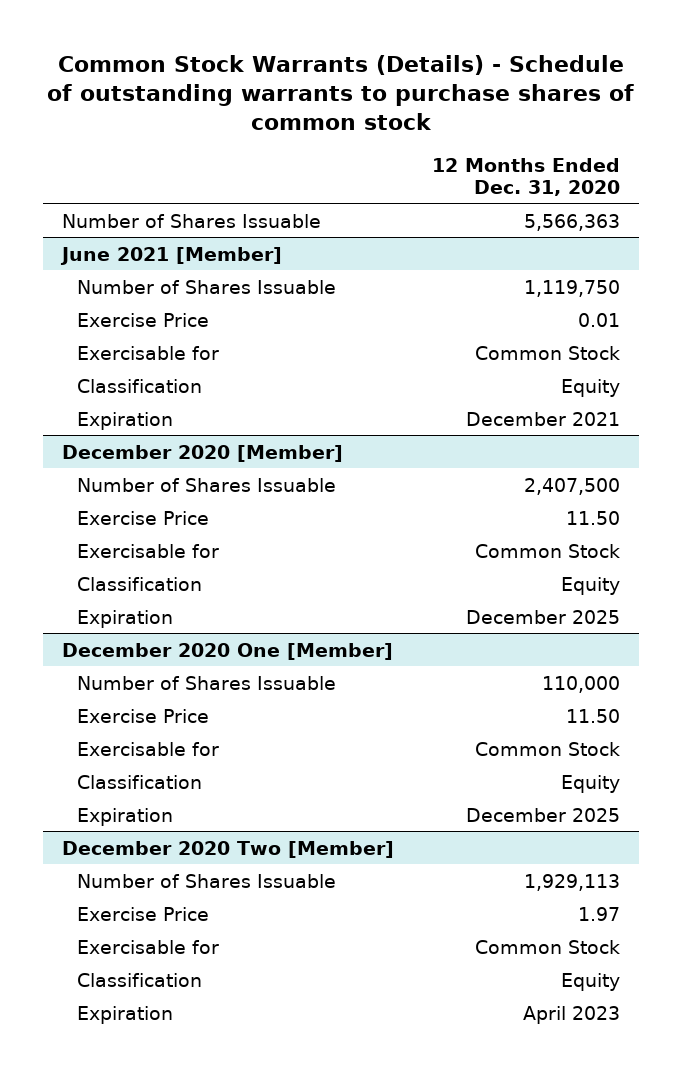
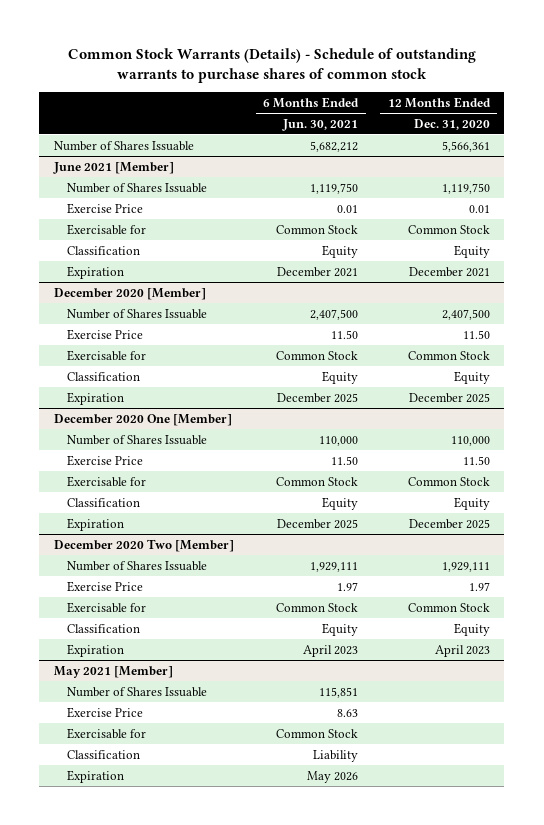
- | 12 Months Ended Dec. 31, 2020
+ | 6 Months Ended Jun. 30, 2021 | 12 Months Ended Dec. 31, 2020
- Number of Shares Issuable | 5,566,363
+ Number of Shares Issuable | 5,682,212 | 5,566,361
@ December 2020 Two [Member]
- Number of Shares Issuable | 1,929,113
+ Number of Shares Issuable | 1,929,111 | 1,929,111
+ May 2021 [Member]
+ Number of Shares Issuable | 115,851 |
+ Exercise Price | 8.63 |
+ Exercisable for | Common Stock |
+ Classification | Liability |
+ Expiration | May 2026 |

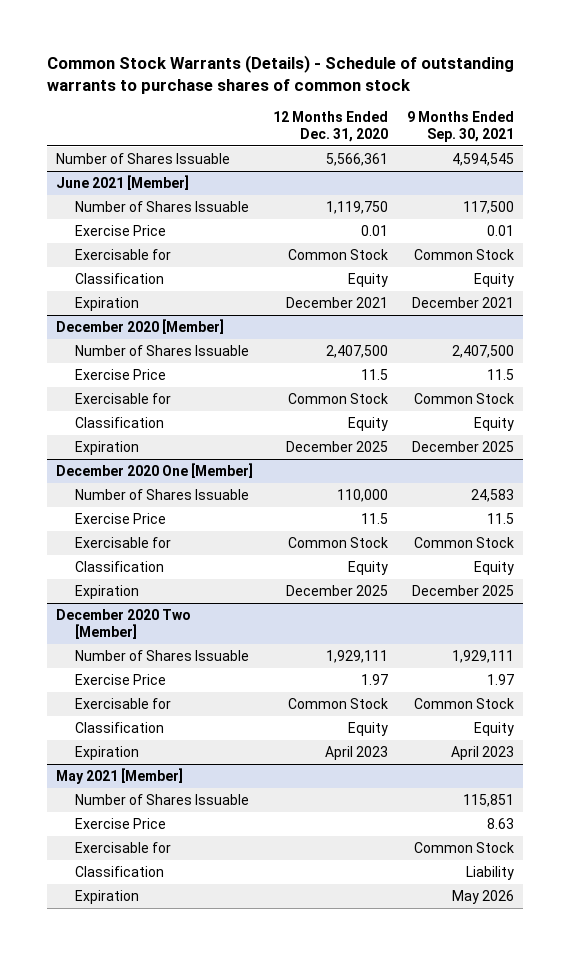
- | 6 Months Ended Jun. 30, 2021 | 12 Months Ended Dec. 31, 2020
+ | 12 Months Ended Dec. 31, 2020 | 9 Months Ended Sep. 30, 2021
@ December 2020 [Member]
- Exercise Price | 11.50 | 11.50
+ Exercise Price | 11.5 | 11.5
@ December 2020 One [Member]
- Exercise Price | 11.50 | 11.50
+ Exercise Price | 11.5 | 11.5

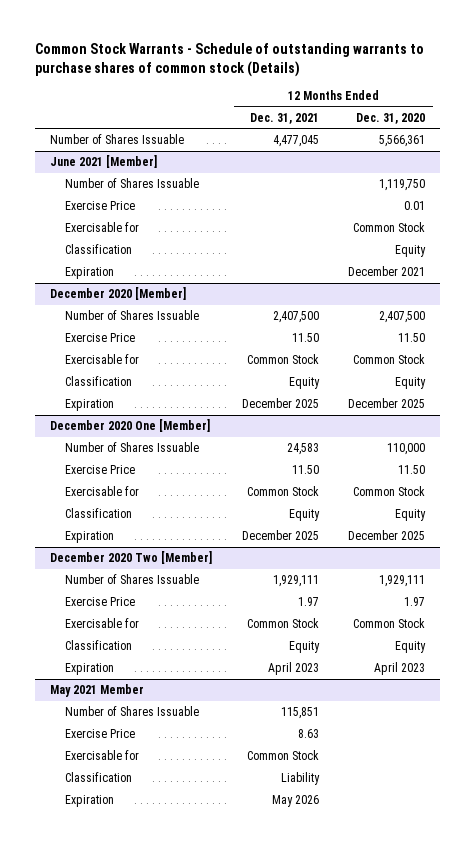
- Common Stock Warrants (Details) - Schedule of outstanding warrants to purchase shares of common stock
+ Common Stock Warrants - Schedule of outstanding warrants to purchase shares of common stock (Details)
- | 12 Months Ended Dec. 31, 2020 | 9 Months Ended Sep. 30, 2021
+ | 12 Months Ended Dec. 31, 2021 | 12 Months Ended Dec. 31, 2020
@ December 2020 [Member]
- Exercise Price | 11.5 | 11.5
+ Exercise Price | 11.50 | 11.50
@ December 2020 One [Member]
- Exercise Price | 11.5 | 11.5
+ Exercise Price | 11.50 | 11.50
- May 2021 [Member]
+ May 2021 Member

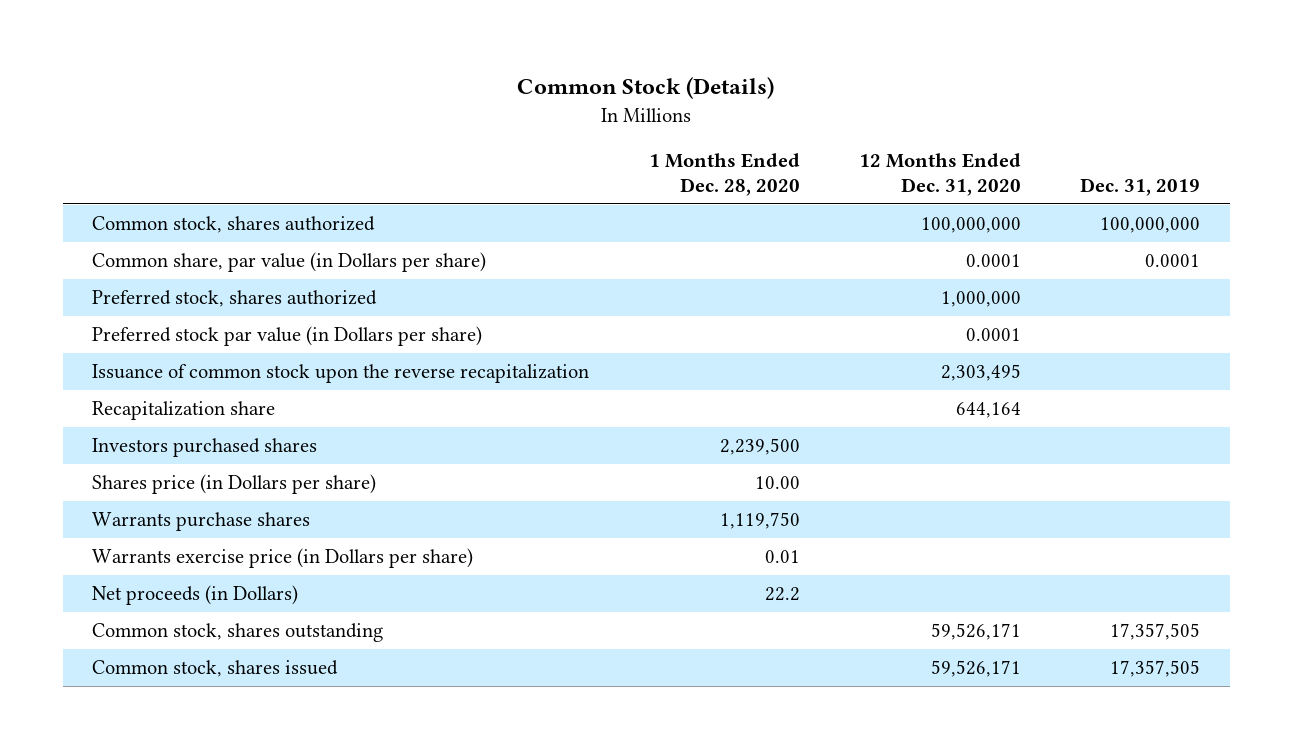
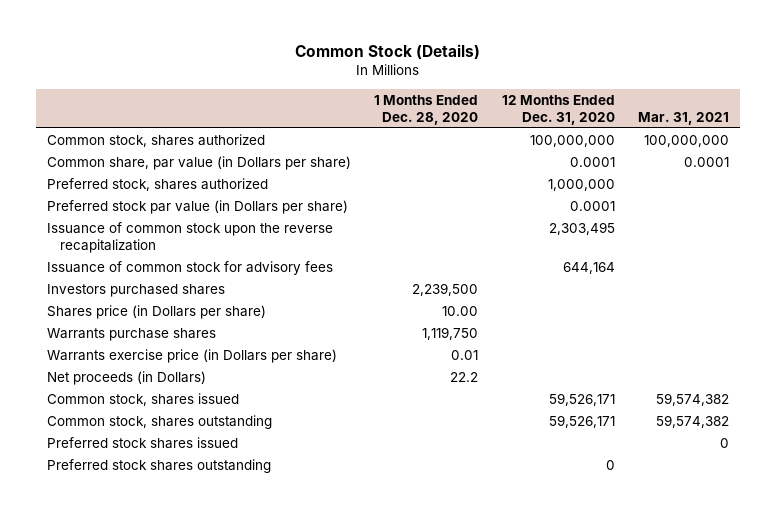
- | 1 Months Ended Dec. 28, 2020 | 12 Months Ended Dec. 31, 2020 | Dec. 31, 2019
+ | 1 Months Ended Dec. 28, 2020 | 12 Months Ended Dec. 31, 2020 | Mar. 31, 2021
- Recapitalization share | | 644,164 |
+ Issuance of common stock for advisory fees | | 644,164 |
moved down: Common stock, shares outstanding | | 59,526,171 | 59,574,382
+ Preferred stock shares issued | | | 0
+ Preferred stock shares outstanding | | 0 |

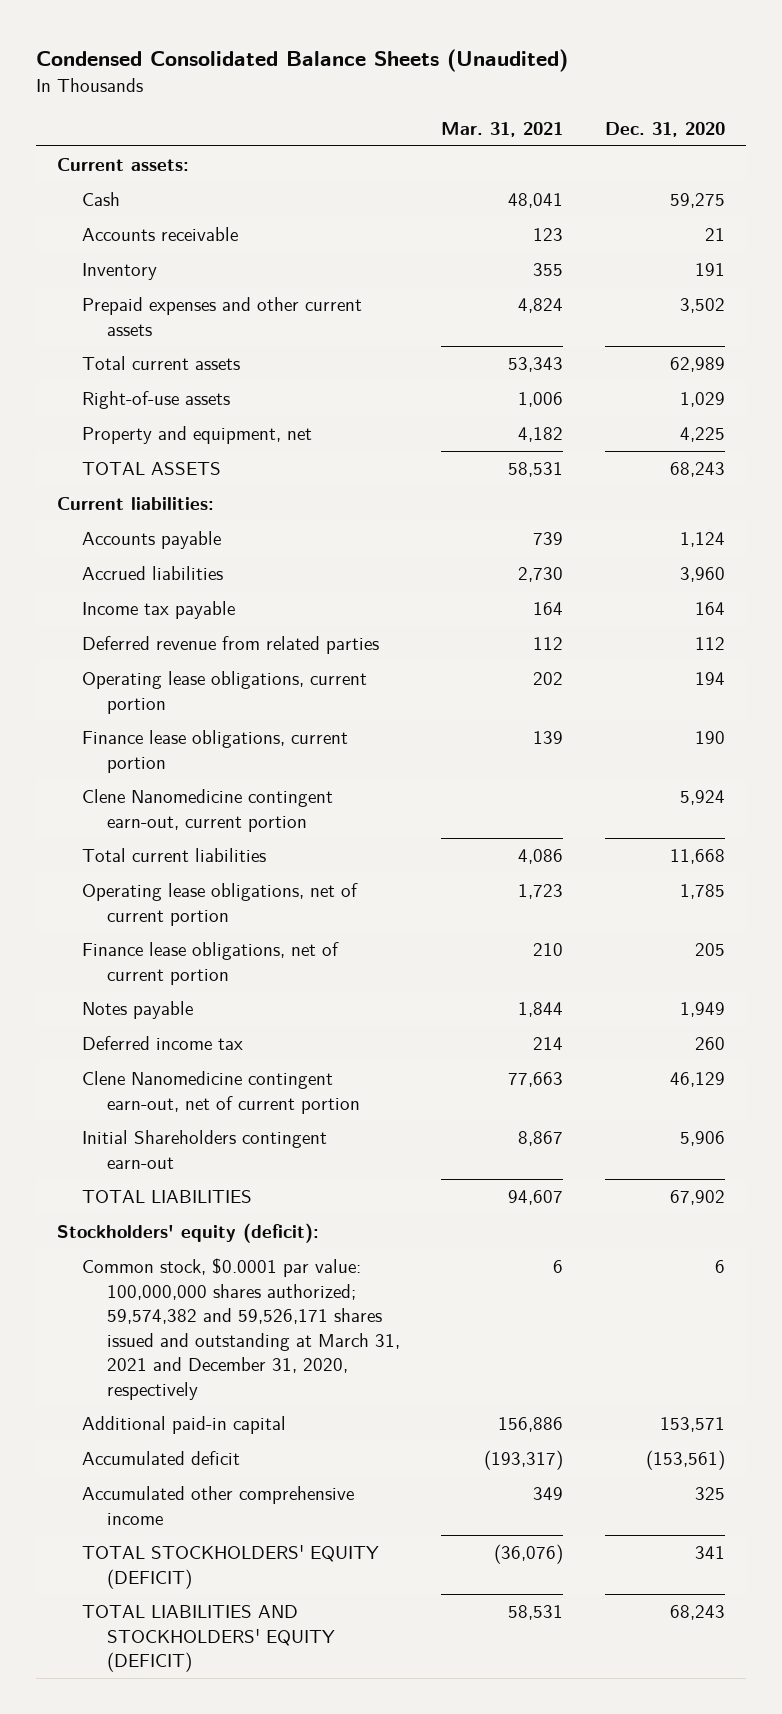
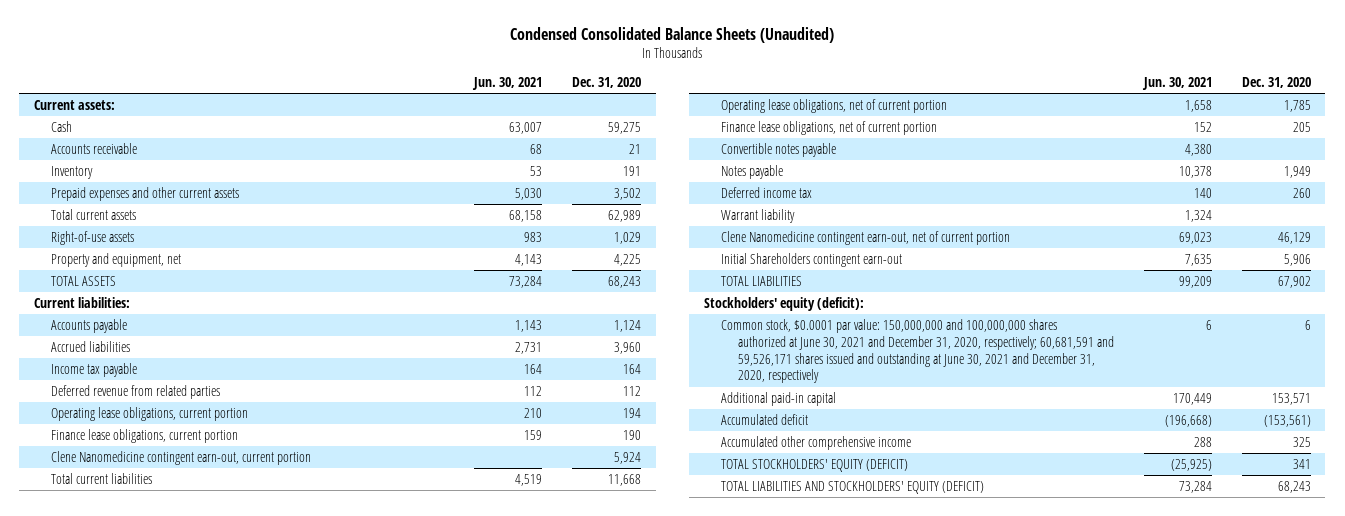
- | Mar. 31, 2021 | Dec. 31, 2020
+ | Jun. 30, 2021 | Dec. 31, 2020
+ Convertible notes payable | 4,380 |
+ Warrant liability | 1,324 |
- Common stock, $0.0001 par value: 100,000,000 shares authorized; 59,574,382 and 59,526,171 shares issued and outstanding at March 31, 2021 and December 31, 2020, respectively | 6 | 6
+ Common stock, $0.0001 par value: 150,000,000 and 100,000,000 shares authorized at June 30, 2021 and December 31, 2020, respectively; 60,681,591 and 59,526,171 shares issued and outstanding at June 30, 2021 and December 31, 2020, respectively | 6 | 6

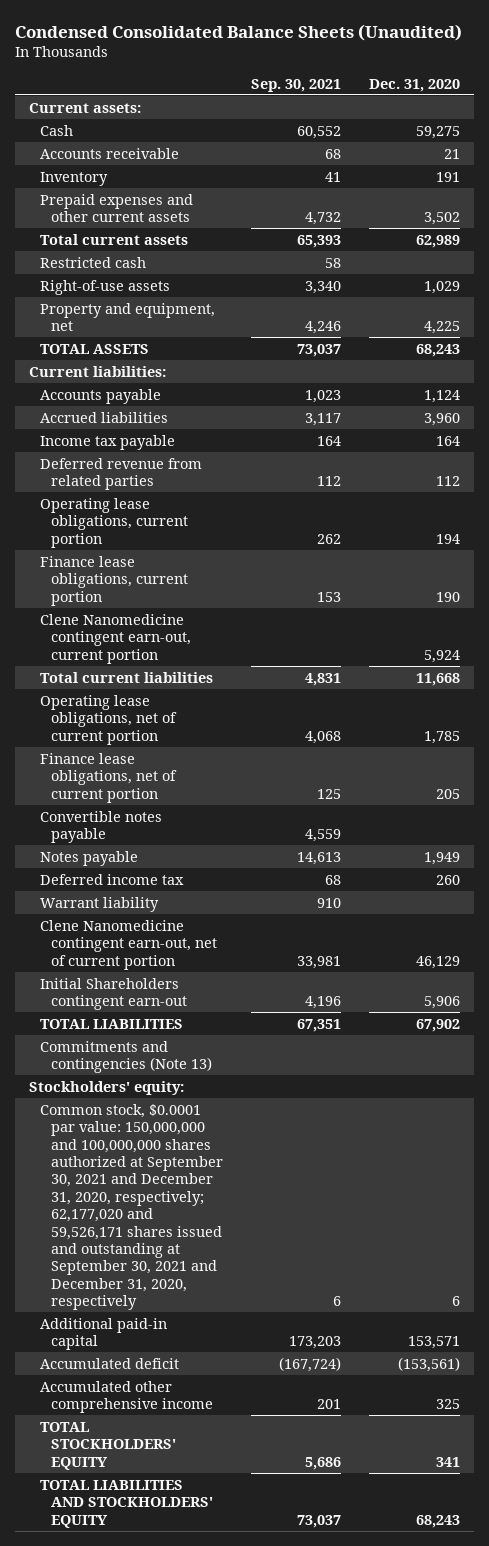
- | Jun. 30, 2021 | Dec. 31, 2020
+ | Sep. 30, 2021 | Dec. 31, 2020
+ Restricted cash | 58 |
- Stockholders' equity (deficit):
- Common stock, $0.0001 par value: 150,000,000 and 100,000,000 shares authorized at June 30, 2021 and December 31, 2020, respectively; 60,681,591 and 59,526,171 shares issued and outstanding at June 30, 2021 and December 31, 2020, respectively | 6 | 6
+ Commitments and contingencies (Note 13)
+ Stockholders' equity:
+ Common stock, $0.0001 par value: 150,000,000 and 100,000,000 shares authorized at September 30, 2021 and December 31, 2020, respectively; 62,177,020 and 59,526,171 shares issued and outstanding at September 30, 2021 and December 31, 2020, respectively | 6 | 6
- TOTAL STOCKHOLDERS' EQUITY (DEFICIT) | (25,925) | 341
- TOTAL LIABILITIES AND STOCKHOLDERS' EQUITY (DEFICIT) | 73,284 | 68,243
+ TOTAL STOCKHOLDERS' EQUITY | 5,686 | 341
+ TOTAL LIABILITIES AND STOCKHOLDERS' EQUITY | 73,037 | 68,243

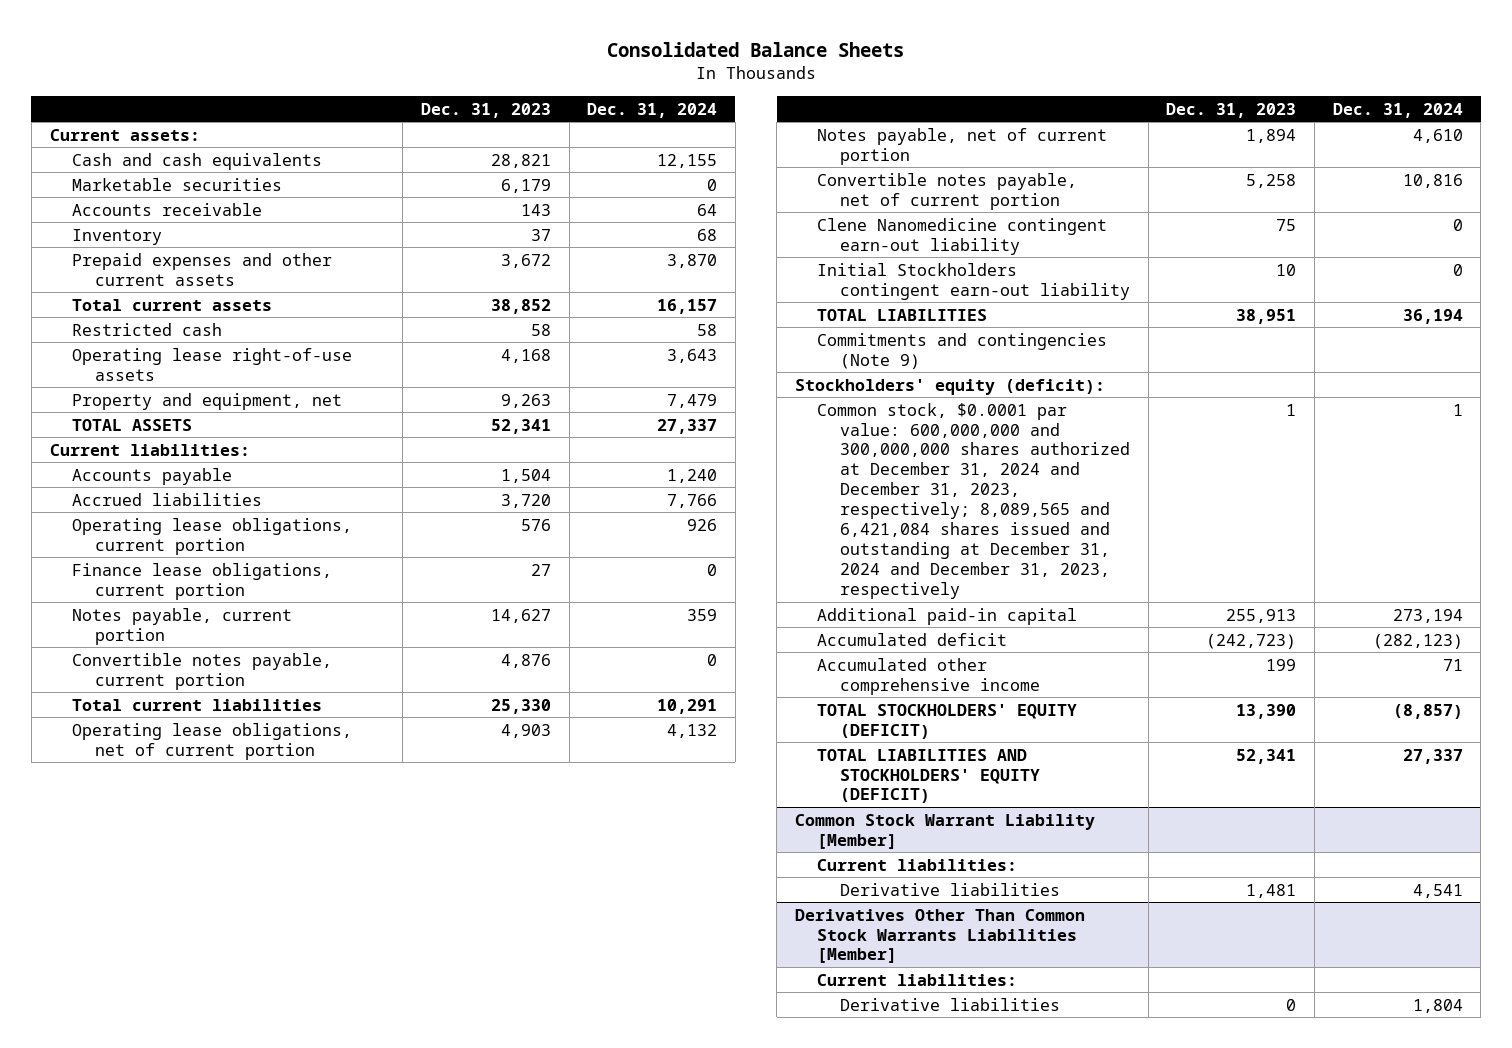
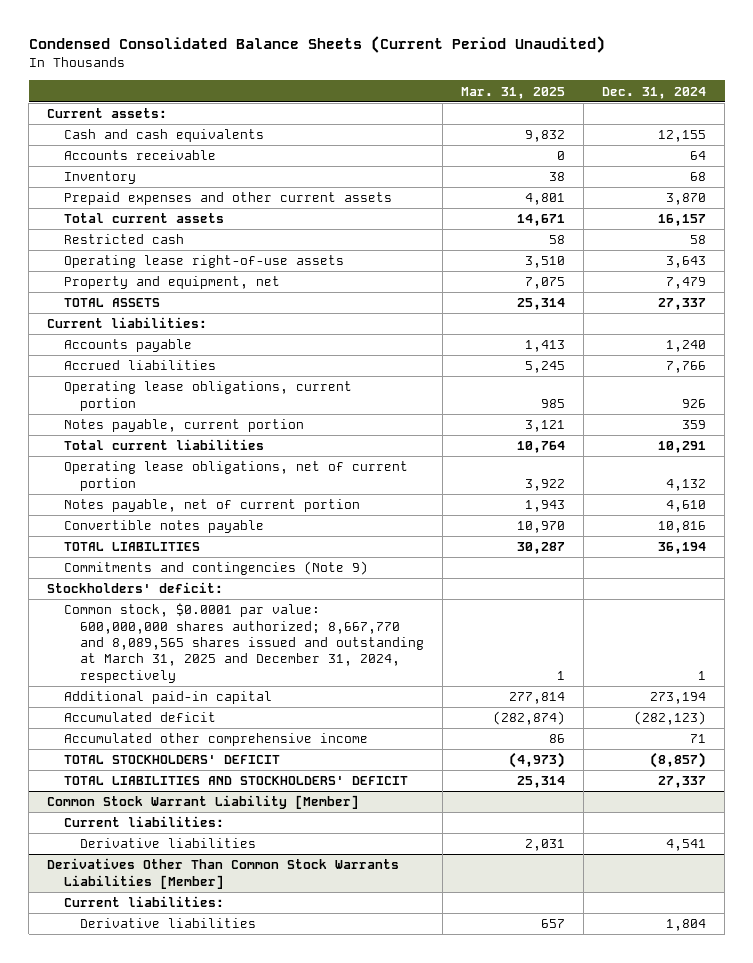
- Consolidated Balance Sheets
+ Condensed Consolidated Balance Sheets (Current Period Unaudited)
- | Dec. 31, 2023 | Dec. 31, 2024
+ | Mar. 31, 2025 | Dec. 31, 2024
- Marketable securities | 6,179 | 0
- Finance lease obligations, current portion | 27 | 0
- Convertible notes payable, current portion | 4,876 | 0
- Convertible notes payable, net of current portion | 5,258 | 10,816
- Clene Nanomedicine contingent earn-out liability | 75 | 0
- Initial Stockholders contingent earn-out liability | 10 | 0
+ Convertible notes payable | 10,970 | 10,816
- Stockholders' equity (deficit):
- Common stock, $0.0001 par value: 600,000,000 and 300,000,000 shares authorized at December 31, 2024 and December 31, 2023, respectively; 8,089,565 and 6,421,084 shares issued and outstanding at December 31, 2024 and December 31, 2023, respectively | 1 | 1
+ Stockholders' deficit:
+ Common stock, $0.0001 par value: 600,000,000 shares authorized; 8,667,770 and 8,089,565 shares issued and outstanding at March 31, 2025 and December 31, 2024, respectively | 1 | 1
- TOTAL STOCKHOLDERS' EQUITY (DEFICIT) | 13,390 | (8,857)
- TOTAL LIABILITIES AND STOCKHOLDERS' EQUITY (DEFICIT) | 52,341 | 27,337
+ TOTAL STOCKHOLDERS' DEFICIT | (4,973) | (8,857)
+ TOTAL LIABILITIES AND STOCKHOLDERS' DEFICIT | 25,314 | 27,337

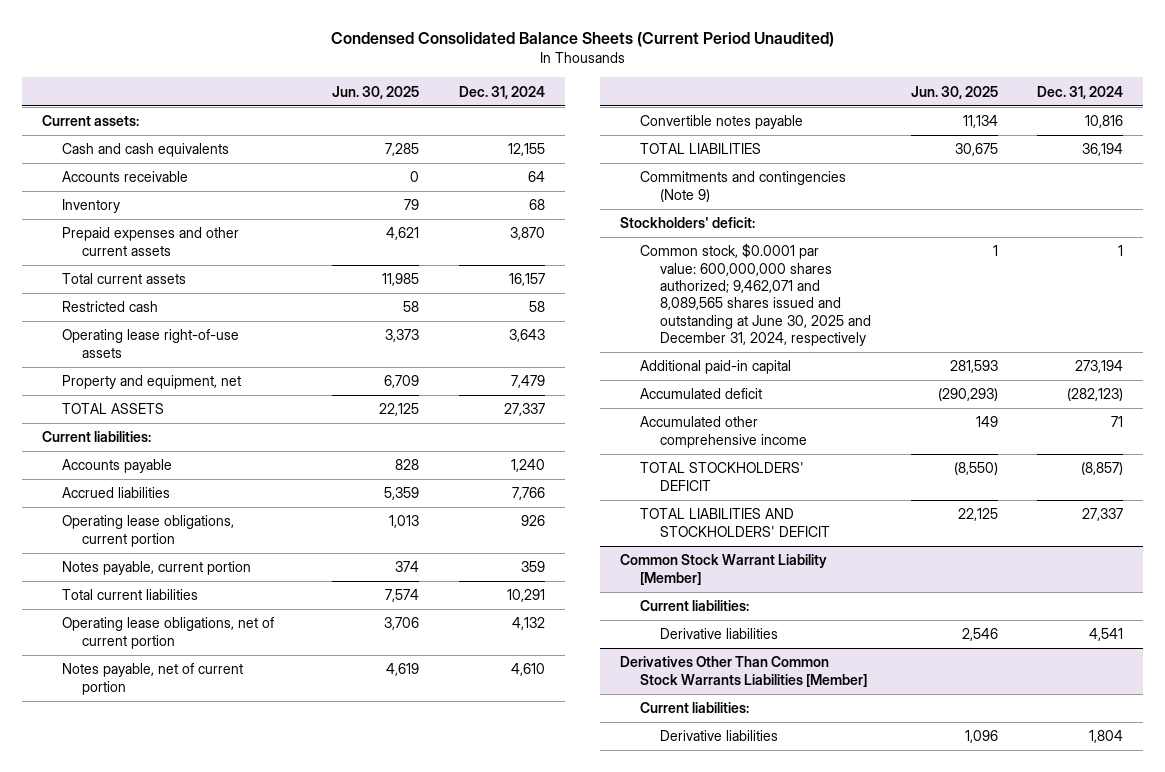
- | Mar. 31, 2025 | Dec. 31, 2024
+ | Jun. 30, 2025 | Dec. 31, 2024
- Common stock, $0.0001 par value: 600,000,000 shares authorized; 8,667,770 and 8,089,565 shares issued and outstanding at March 31, 2025 and December 31, 2024, respectively | 1 | 1
+ Common stock, $0.0001 par value: 600,000,000 shares authorized; 9,462,071 and 8,089,565 shares issued and outstanding at June 30, 2025 and December 31, 2024, respectively | 1 | 1

